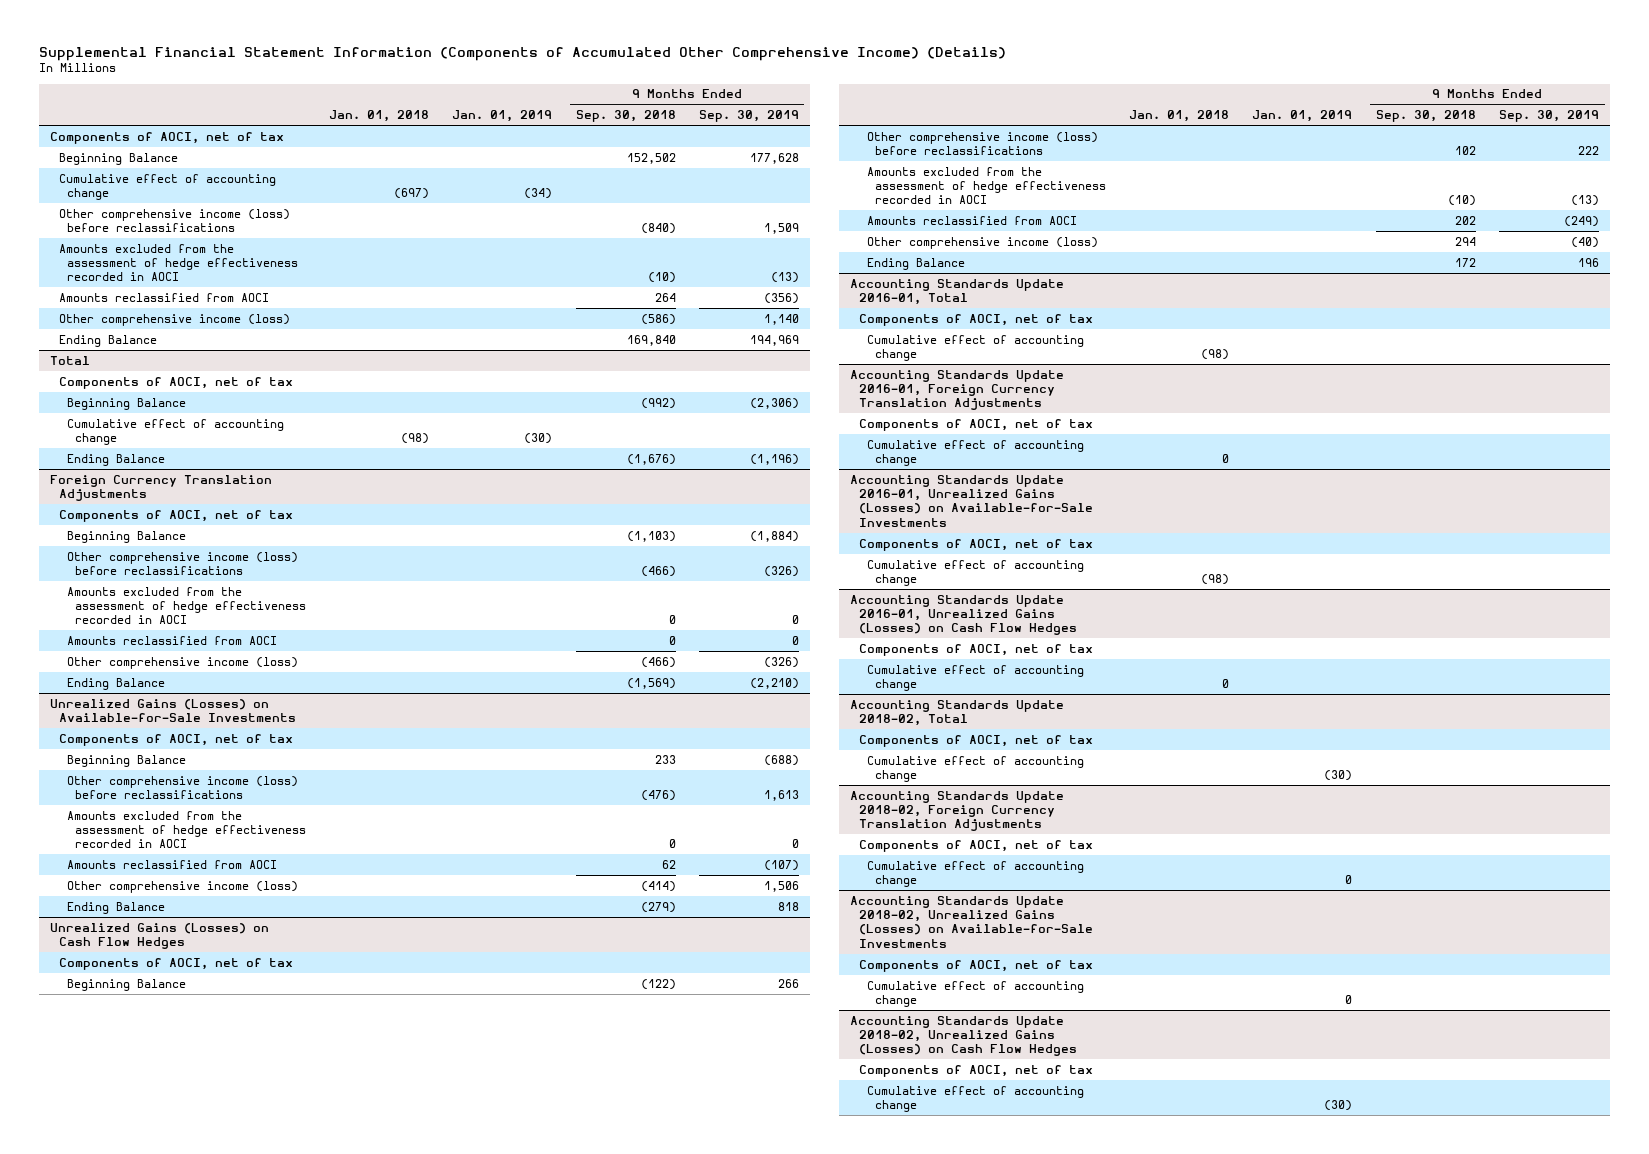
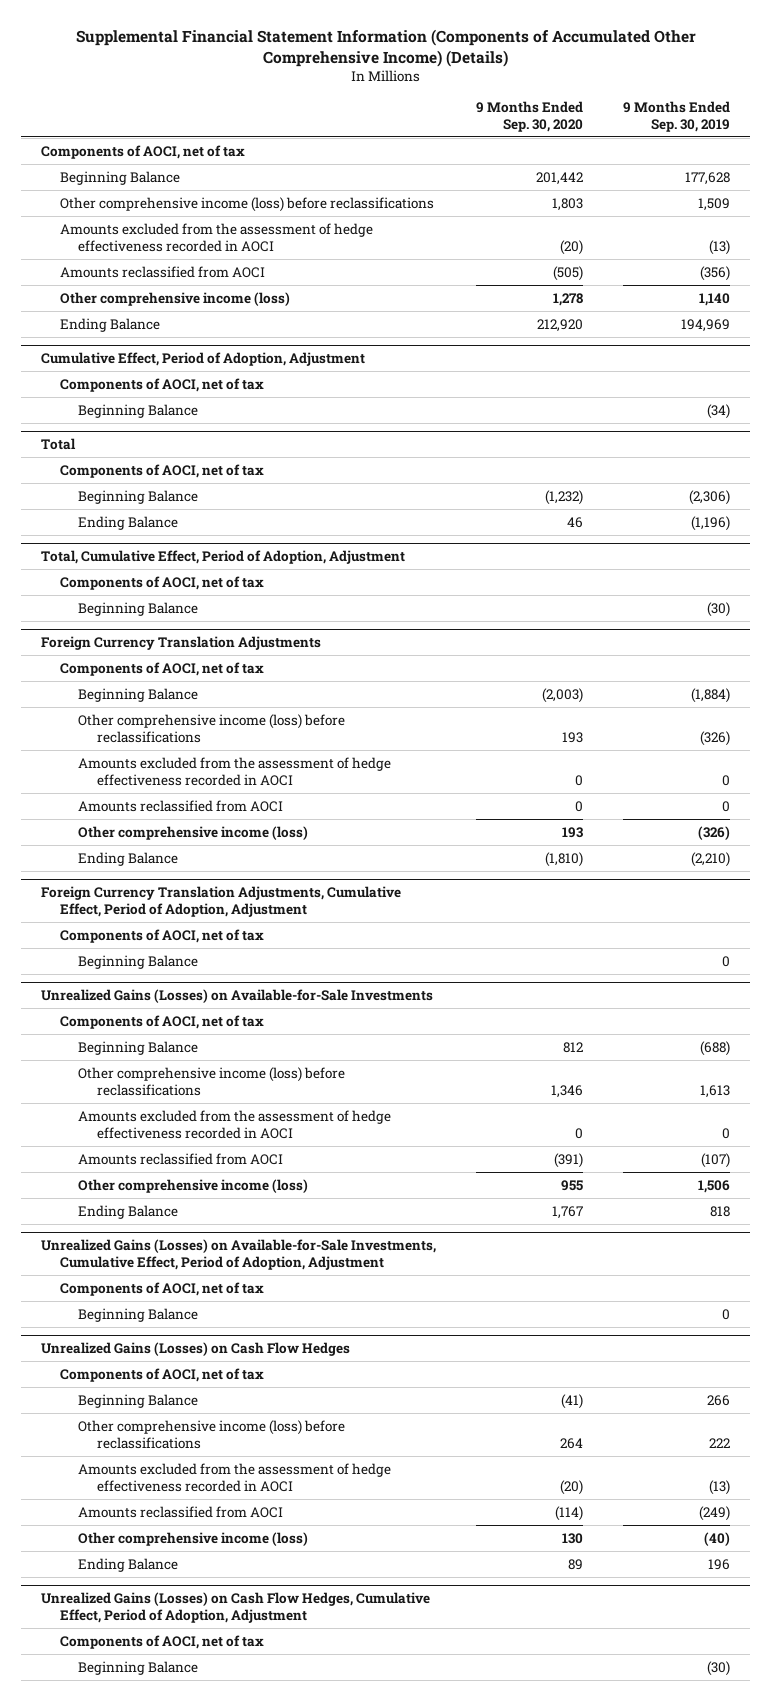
- | Jan. 01, 2018 | Jan. 01, 2019 | 9 Months Ended Sep. 30, 2018 | 9 Months Ended Sep. 30, 2019
+ | 9 Months Ended Sep. 30, 2020 | 9 Months Ended Sep. 30, 2019
- Cumulative effect of accounting change | (697) | (34) | |
+ Cumulative Effect, Period of Adoption, Adjustment
+ Components of AOCI, net of tax
+ Beginning Balance | | (34)
@ Total
- Cumulative effect of accounting change | (98) | (30) | |
+ Total, Cumulative Effect, Period of Adoption, Adjustment
+ Components of AOCI, net of tax
+ Beginning Balance | | (30)
+ Foreign Currency Translation Adjustments, Cumulative Effect, Period of Adoption, Adjustment
+ Components of AOCI, net of tax
+ Beginning Balance | | 0
+ Unrealized Gains (Losses) on Available-for-Sale Investments, Cumulative Effect, Period of Adoption, Adjustment
+ Components of AOCI, net of tax
+ Beginning Balance | | 0
- Accounting Standards Update 2016-01, Total
- Components of AOCI, net of tax
- Cumulative effect of accounting change | (98) | | |
- Accounting Standards Update 2016-01, Foreign Currency Translation Adjustments
- Components of AOCI, net of tax
- Cumulative effect of accounting change | 0 | | |
- Accounting Standards Update 2016-01, Unrealized Gains (Losses) on Available-for-Sale Investments
- Components of AOCI, net of tax
- Cumulative effect of accounting change | (98) | | |
- Accounting Standards Update 2016-01, Unrealized Gains (Losses) on Cash Flow Hedges
- Components of AOCI, net of tax
- Cumulative effect of accounting change | 0 | | |
- Accounting Standards Update 2018-02, Total
- Components of AOCI, net of tax
- Cumulative effect of accounting change | | (30) | |
- Accounting Standards Update 2018-02, Foreign Currency Translation Adjustments
- Components of AOCI, net of tax
- Cumulative effect of accounting change | | 0 | |
- Accounting Standards Update 2018-02, Unrealized Gains (Losses) on Available-for-Sale Investments
- Components of AOCI, net of tax
- Cumulative effect of accounting change | | 0 | |
- Accounting Standards Update 2018-02, Unrealized Gains (Losses) on Cash Flow Hedges
+ Unrealized Gains (Losses) on Cash Flow Hedges, Cumulative Effect, Period of Adoption, Adjustment
- Cumulative effect of accounting change | | (30) | |
+ Beginning Balance | | (30)

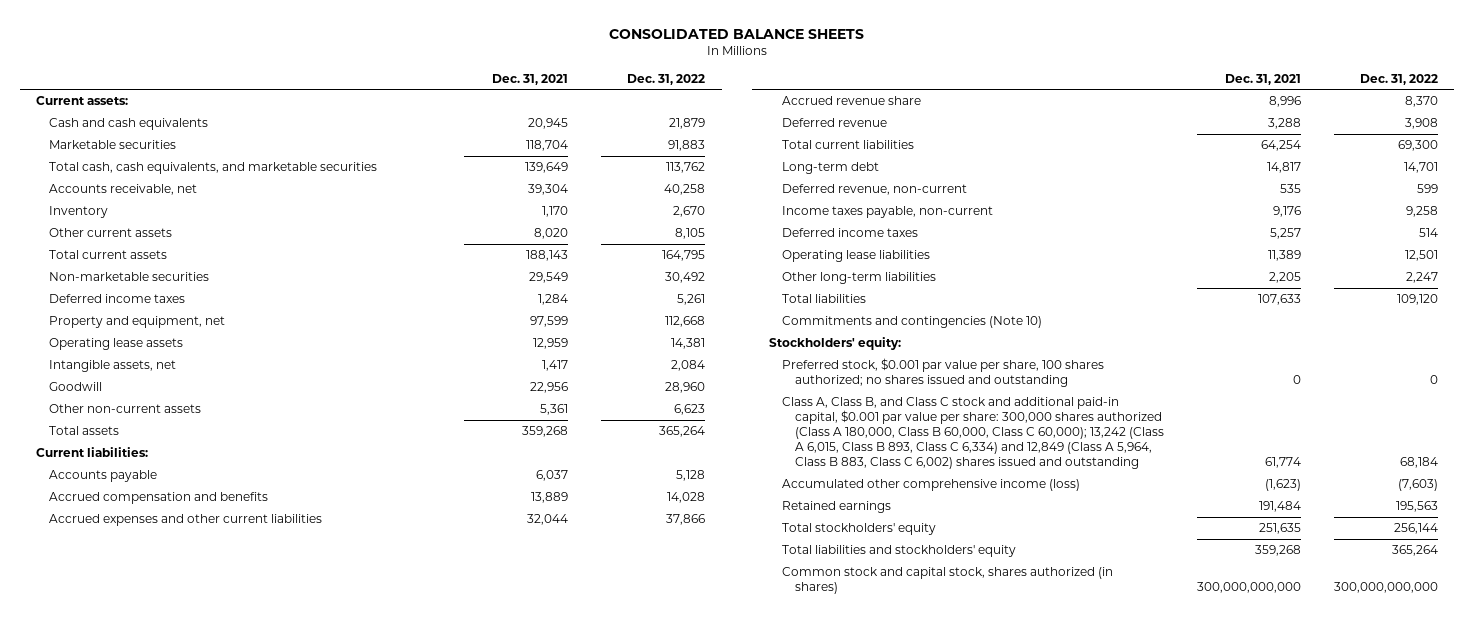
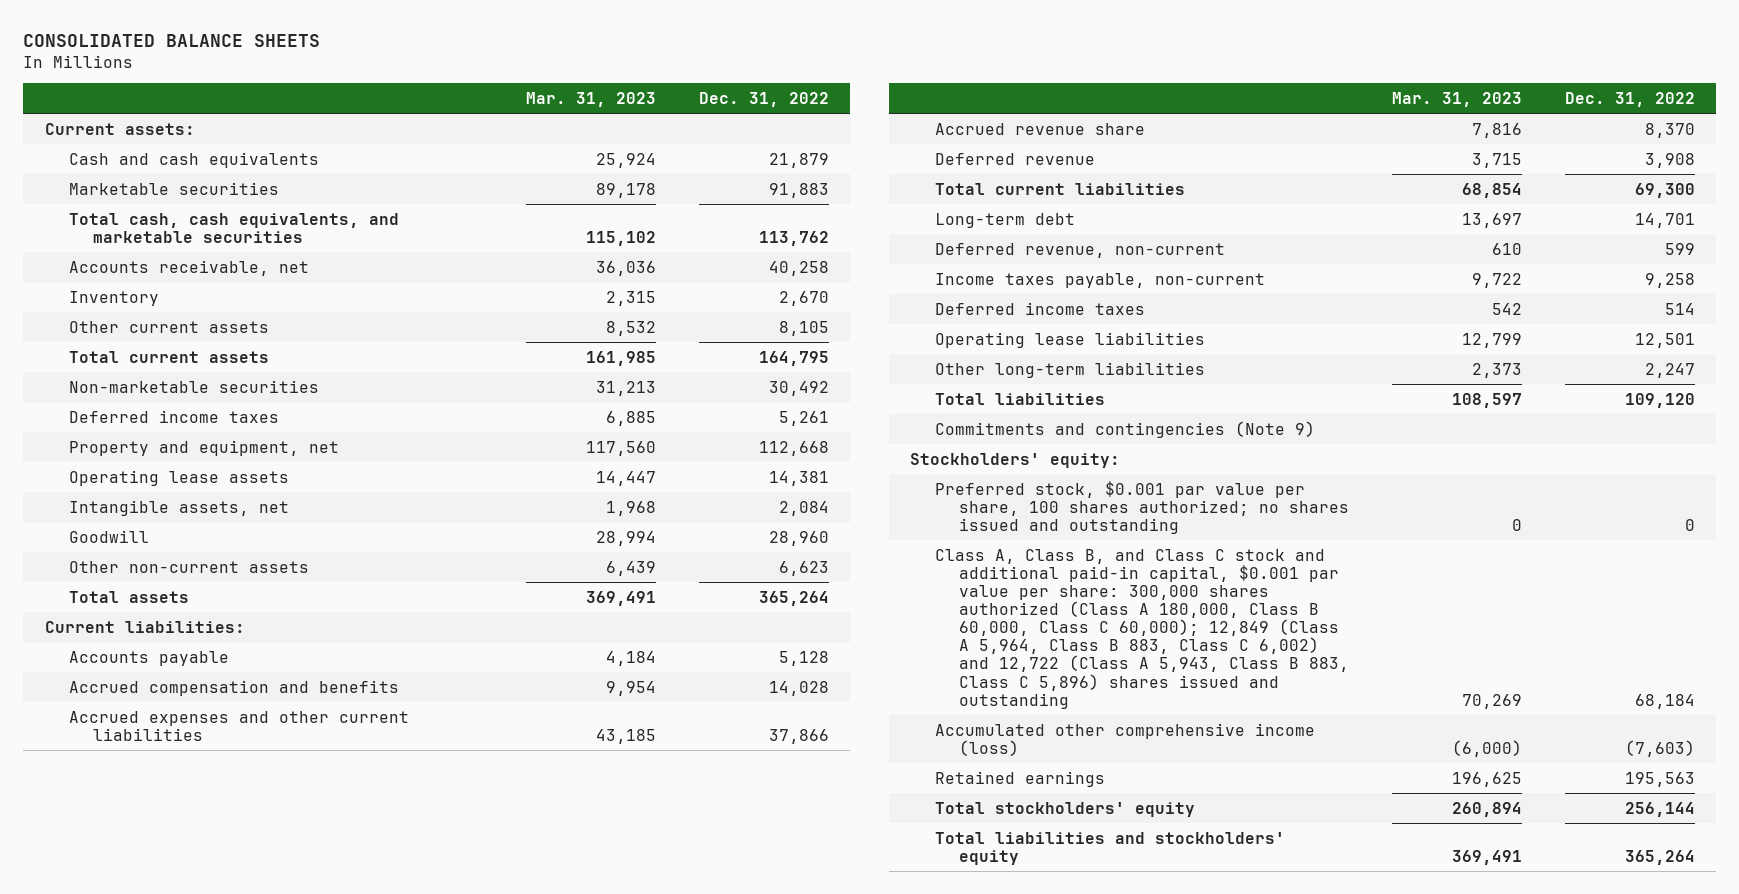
- | Dec. 31, 2021 | Dec. 31, 2022
+ | Mar. 31, 2023 | Dec. 31, 2022
- Commitments and contingencies (Note 10)
+ Commitments and contingencies (Note 9)
- Class A, Class B, and Class C stock and additional paid-in capital, $0.001 par value per share: 300,000 shares authorized (Class A 180,000, Class B 60,000, Class C 60,000); 13,242 (Class A 6,015, Class B 893, Class C 6,334) and 12,849 (Class A 5,964, Class B 883, Class C 6,002) shares issued and outstanding | 61,774 | 68,184
+ Class A, Class B, and Class C stock and additional paid-in capital, $0.001 par value per share: 300,000 shares authorized (Class A 180,000, Class B 60,000, Class C 60,000); 12,849 (Class A 5,964, Class B 883, Class C 6,002) and 12,722 (Class A 5,943, Class B 883, Class C 5,896) shares issued and outstanding | 70,269 | 68,184
- Common stock and capital stock, shares authorized (in shares) | 300,000,000,000 | 300,000,000,000

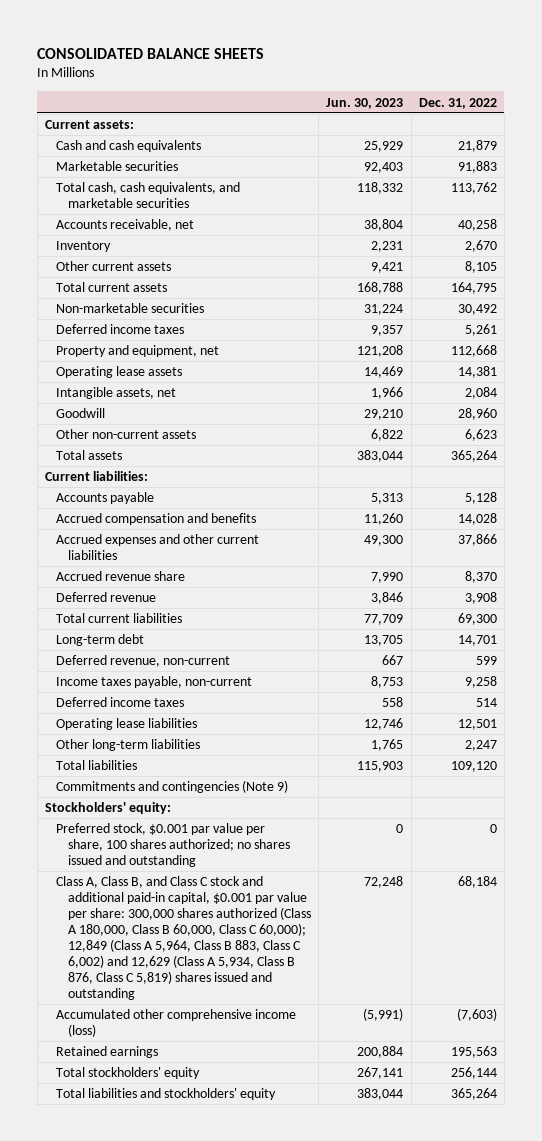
- | Mar. 31, 2023 | Dec. 31, 2022
+ | Jun. 30, 2023 | Dec. 31, 2022
- Class A, Class B, and Class C stock and additional paid-in capital, $0.001 par value per share: 300,000 shares authorized (Class A 180,000, Class B 60,000, Class C 60,000); 12,849 (Class A 5,964, Class B 883, Class C 6,002) and 12,722 (Class A 5,943, Class B 883, Class C 5,896) shares issued and outstanding | 70,269 | 68,184
+ Class A, Class B, and Class C stock and additional paid-in capital, $0.001 par value per share: 300,000 shares authorized (Class A 180,000, Class B 60,000, Class C 60,000); 12,849 (Class A 5,964, Class B 883, Class C 6,002) and 12,629 (Class A 5,934, Class B 876, Class C 5,819) shares issued and outstanding | 72,248 | 68,184

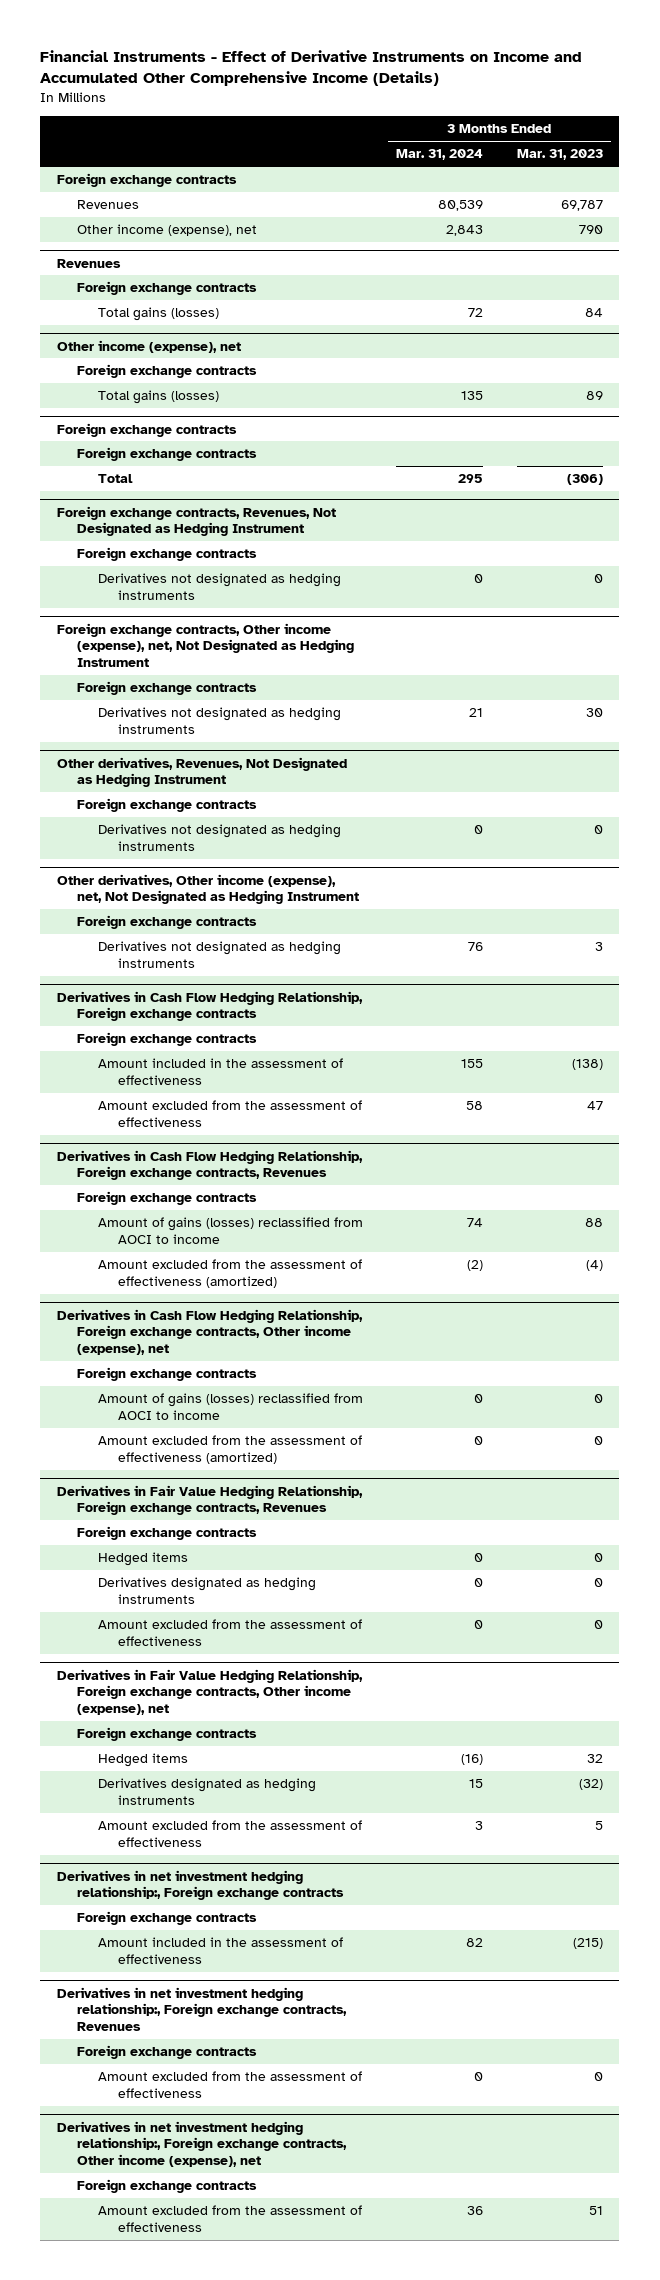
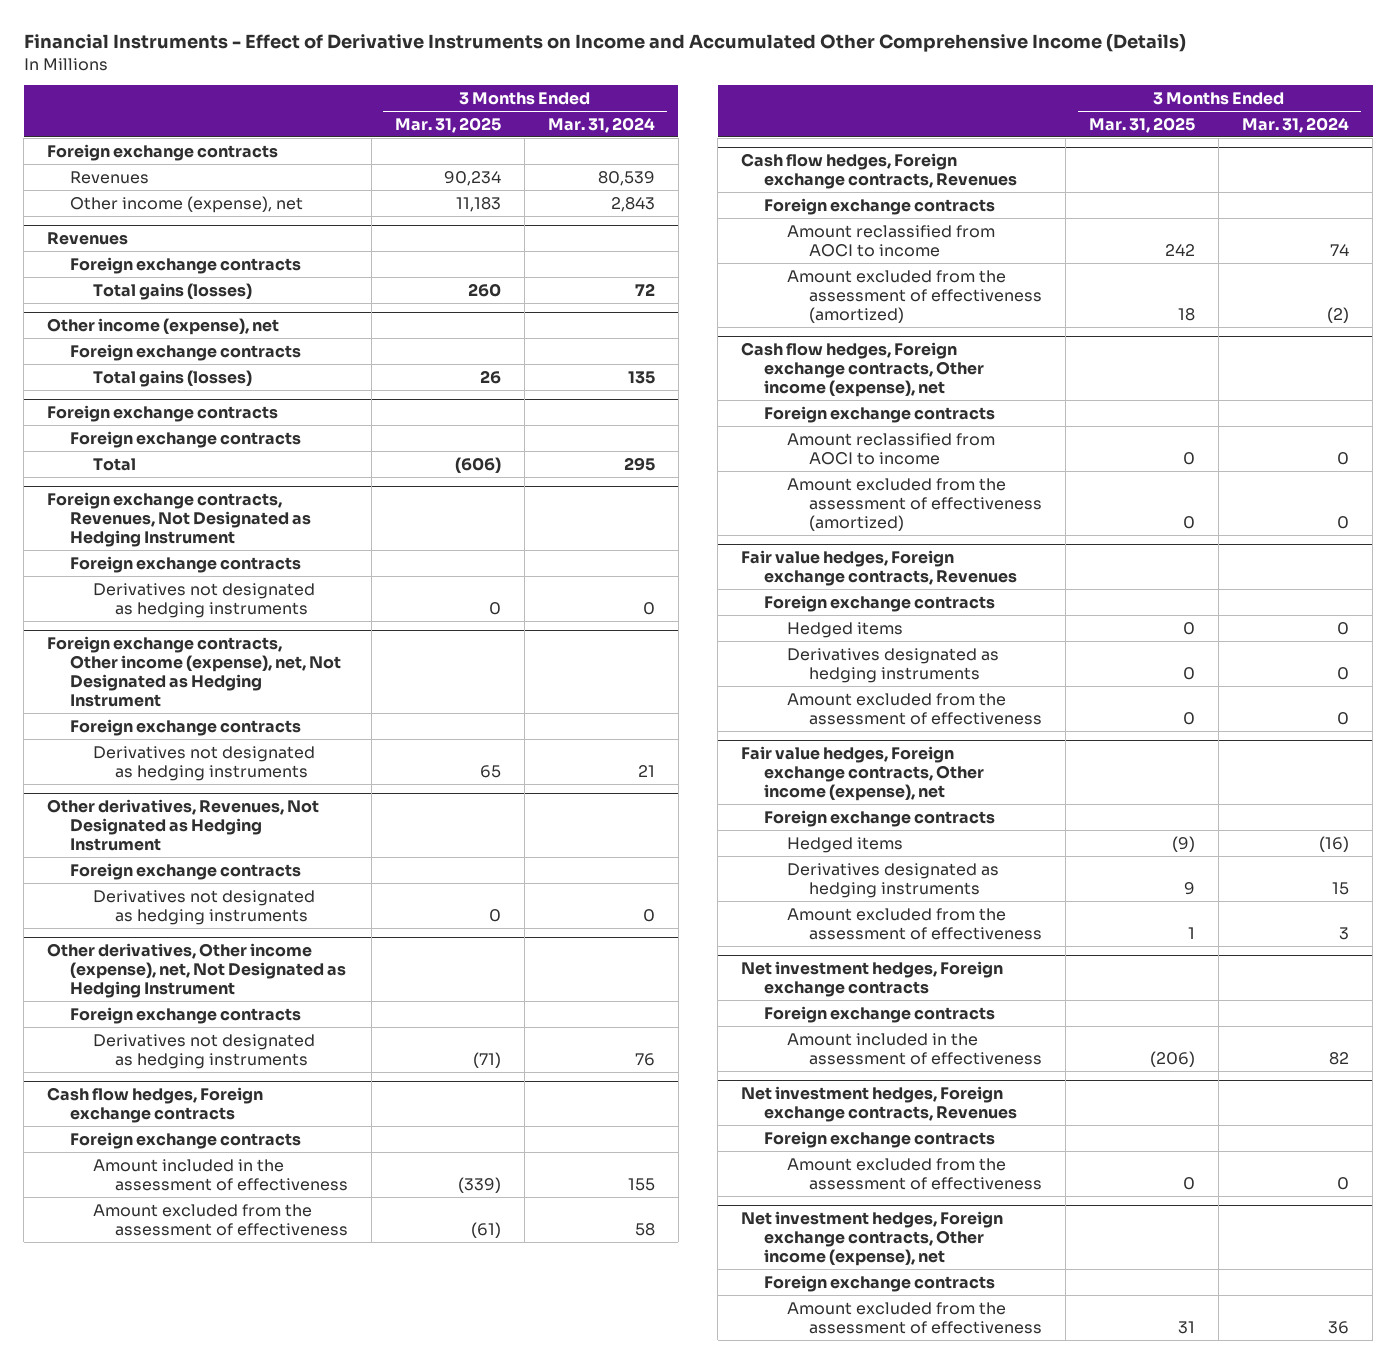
- | 3 Months Ended Mar. 31, 2024 | 3 Months Ended Mar. 31, 2023
+ | 3 Months Ended Mar. 31, 2025 | 3 Months Ended Mar. 31, 2024
- Derivatives in Cash Flow Hedging Relationship, Foreign exchange contracts
+ Cash flow hedges, Foreign exchange contracts
- Derivatives in Cash Flow Hedging Relationship, Foreign exchange contracts, Revenues
+ Cash flow hedges, Foreign exchange contracts, Revenues
- Amount of gains (losses) reclassified from AOCI to income | 74 | 88
+ Amount reclassified from AOCI to income | 242 | 74
- Derivatives in Cash Flow Hedging Relationship, Foreign exchange contracts, Other income (expense), net
+ Cash flow hedges, Foreign exchange contracts, Other income (expense), net
- Amount of gains (losses) reclassified from AOCI to income | 0 | 0
+ Amount reclassified from AOCI to income | 0 | 0
- Derivatives in Fair Value Hedging Relationship, Foreign exchange contracts, Revenues
+ Fair value hedges, Foreign exchange contracts, Revenues
- Derivatives in Fair Value Hedging Relationship, Foreign exchange contracts, Other income (expense), net
+ Fair value hedges, Foreign exchange contracts, Other income (expense), net
- Derivatives in net investment hedging relationship:, Foreign exchange contracts
+ Net investment hedges, Foreign exchange contracts
- Derivatives in net investment hedging relationship:, Foreign exchange contracts, Revenues
+ Net investment hedges, Foreign exchange contracts, Revenues
- Derivatives in net investment hedging relationship:, Foreign exchange contracts, Other income (expense), net
+ Net investment hedges, Foreign exchange contracts, Other income (expense), net

